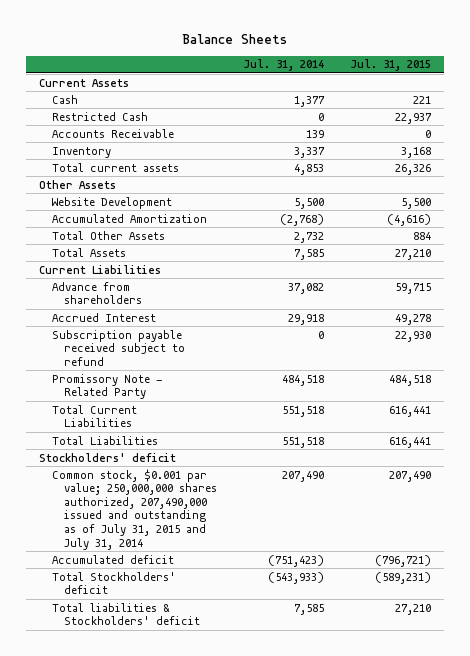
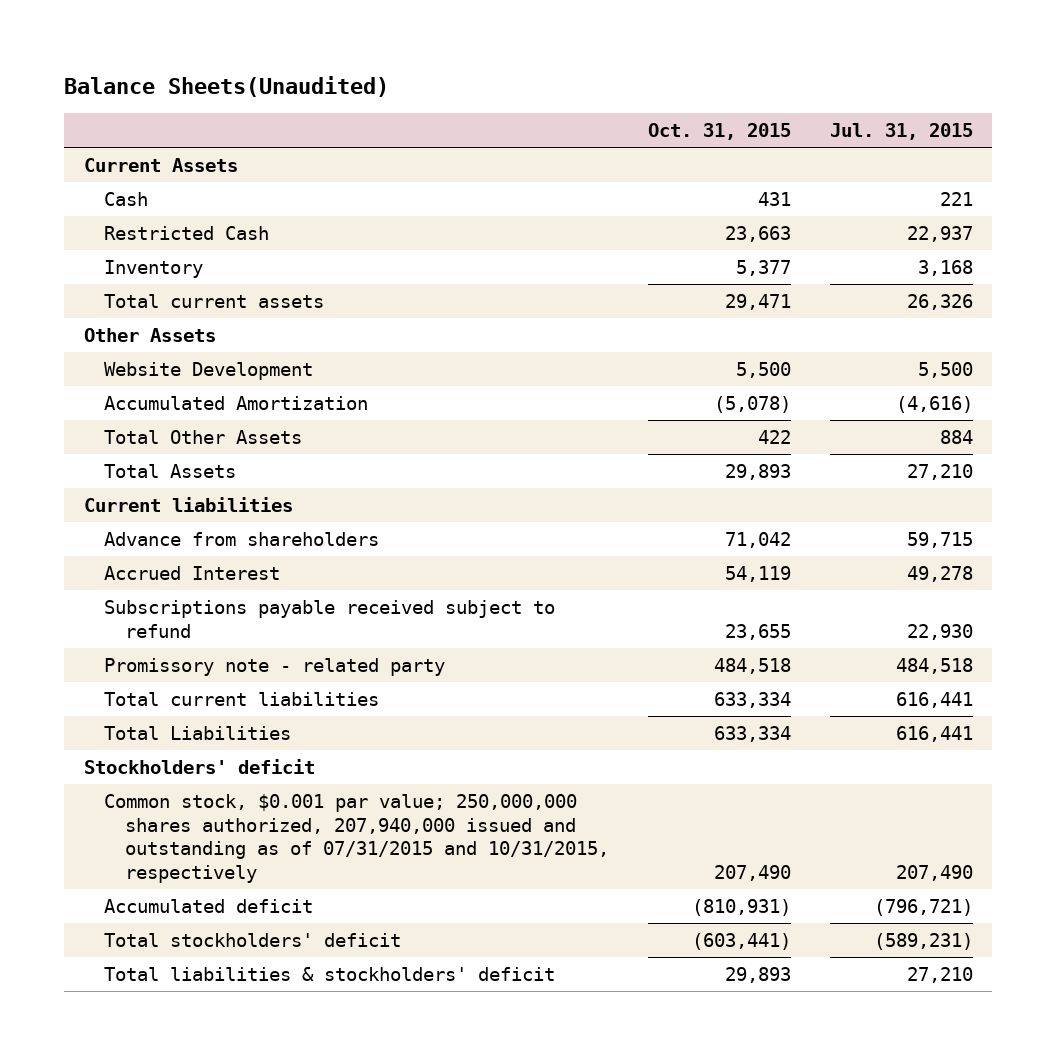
- Balance Sheets
+ Balance Sheets(Unaudited)
- | Jul. 31, 2014 | Jul. 31, 2015
+ | Oct. 31, 2015 | Jul. 31, 2015
- Accounts Receivable | 139 | 0
- Current Liabilities
+ Current liabilities
- Subscription payable received subject to refund | 0 | 22,930
- Promissory Note - Related Party | 484,518 | 484,518
- Total Current Liabilities | 551,518 | 616,441
+ Subscriptions payable received subject to refund | 23,655 | 22,930
+ Promissory note - related party | 484,518 | 484,518
+ Total current liabilities | 633,334 | 616,441
- Common stock, $0.001 par value; 250,000,000 shares authorized, 207,490,000 issued and outstanding as of July 31, 2015 and July 31, 2014 | 207,490 | 207,490
+ Common stock, $0.001 par value; 250,000,000 shares authorized, 207,940,000 issued and outstanding as of 07/31/2015 and 10/31/2015, respectively | 207,490 | 207,490
- Total Stockholders' deficit | (543,933) | (589,231)
- Total liabilities & Stockholders' deficit | 7,585 | 27,210
+ Total stockholders' deficit | (603,441) | (589,231)
+ Total liabilities & stockholders' deficit | 29,893 | 27,210

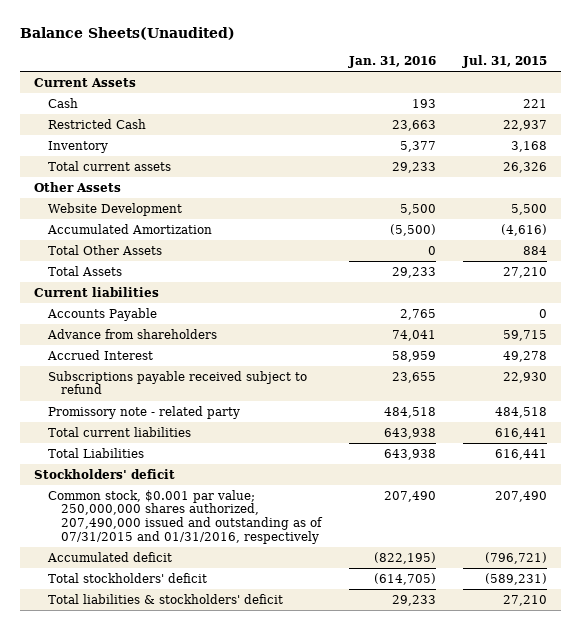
- | Oct. 31, 2015 | Jul. 31, 2015
+ | Jan. 31, 2016 | Jul. 31, 2015
+ Accounts Payable | 2,765 | 0
- Common stock, $0.001 par value; 250,000,000 shares authorized, 207,940,000 issued and outstanding as of 07/31/2015 and 10/31/2015, respectively | 207,490 | 207,490
+ Common stock, $0.001 par value; 250,000,000 shares authorized, 207,490,000 issued and outstanding as of 07/31/2015 and 01/31/2016, respectively | 207,490 | 207,490

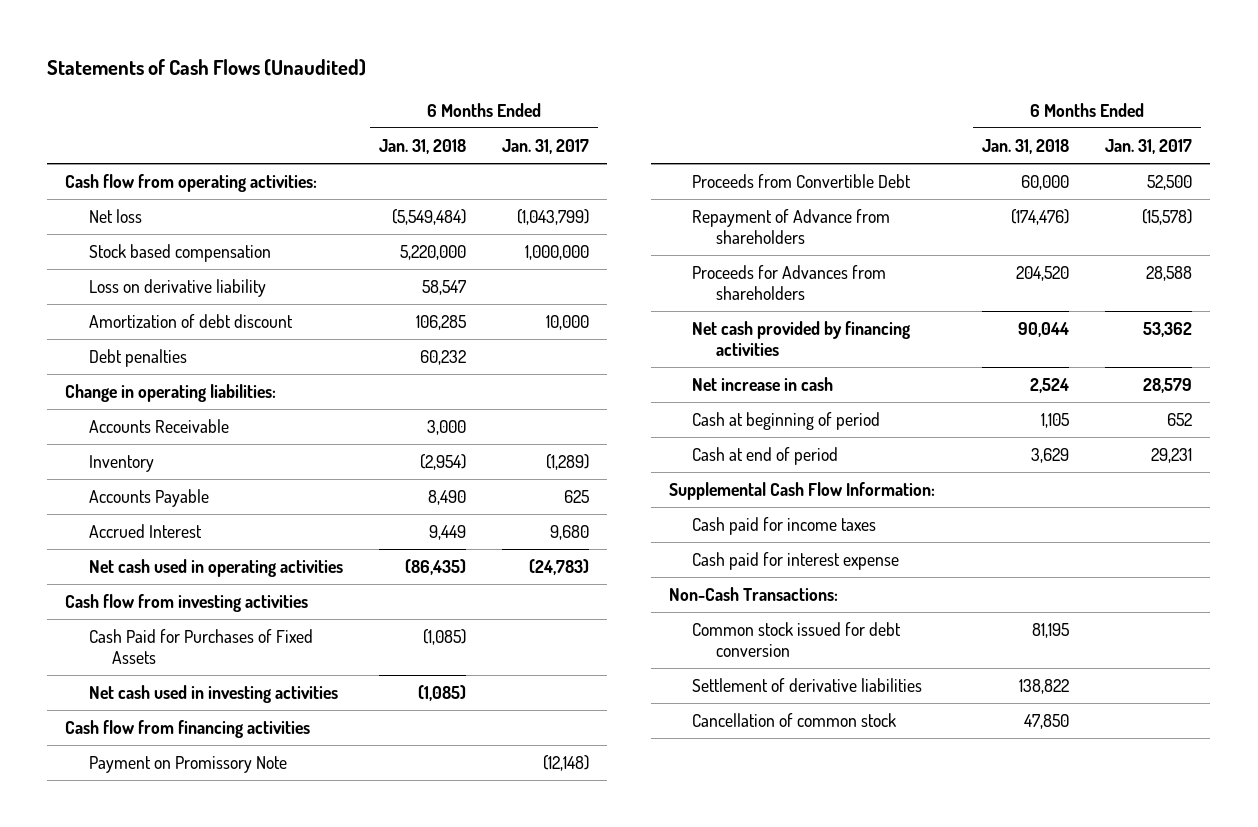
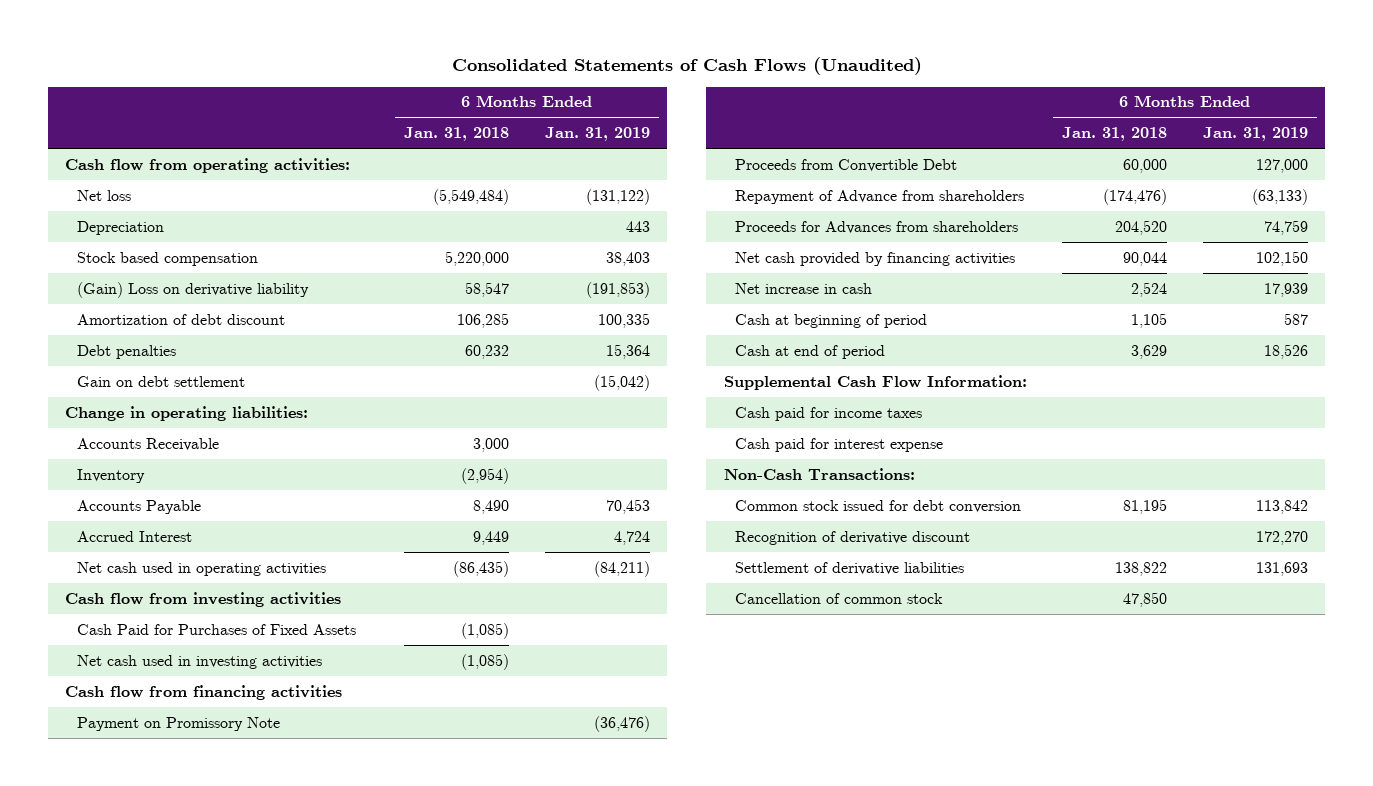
- Statements of Cash Flows (Unaudited)
+ Consolidated Statements of Cash Flows (Unaudited)
- | 6 Months Ended Jan. 31, 2018 | 6 Months Ended Jan. 31, 2017
+ | 6 Months Ended Jan. 31, 2018 | 6 Months Ended Jan. 31, 2019
+ Depreciation | | 443
- Loss on derivative liability | 58,547 |
+ (Gain) Loss on derivative liability | 58,547 | (191,853)
+ Gain on debt settlement | | (15,042)
+ Recognition of derivative discount | | 172,270

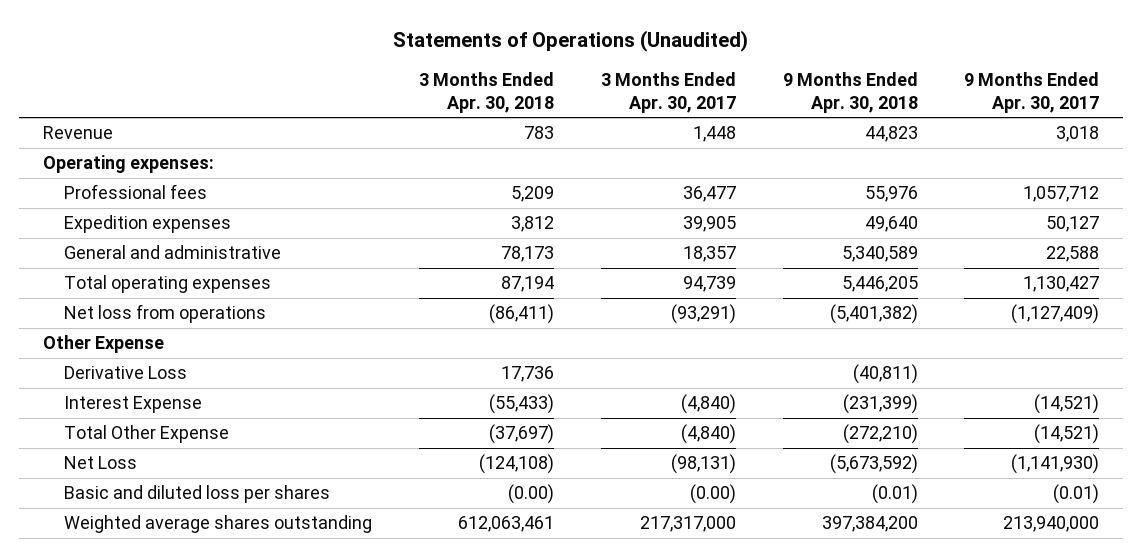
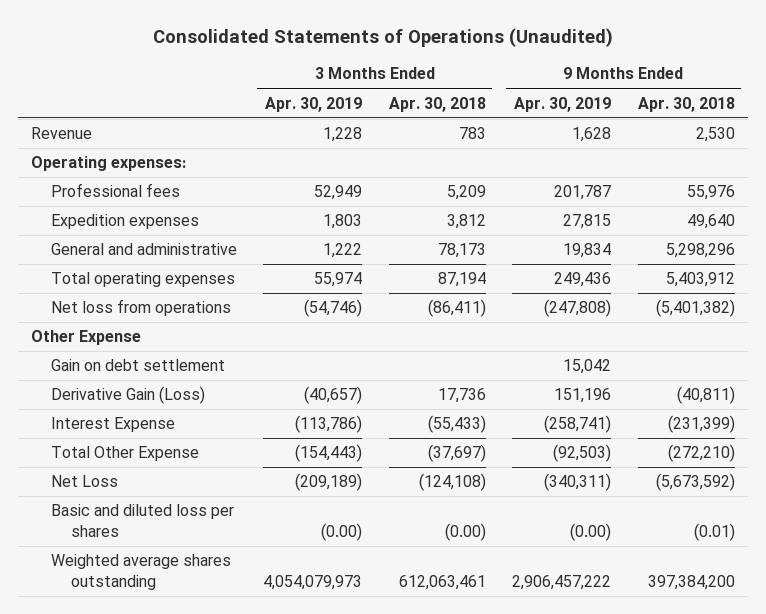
- Statements of Operations (Unaudited)
+ Consolidated Statements of Operations (Unaudited)
- | 3 Months Ended Apr. 30, 2018 | 3 Months Ended Apr. 30, 2017 | 9 Months Ended Apr. 30, 2018 | 9 Months Ended Apr. 30, 2017
+ | 3 Months Ended Apr. 30, 2019 | 3 Months Ended Apr. 30, 2018 | 9 Months Ended Apr. 30, 2019 | 9 Months Ended Apr. 30, 2018
- Revenue | 783 | 1,448 | 44,823 | 3,018
+ Revenue | 1,228 | 783 | 1,628 | 2,530
- General and administrative | 78,173 | 18,357 | 5,340,589 | 22,588
- Total operating expenses | 87,194 | 94,739 | 5,446,205 | 1,130,427
+ General and administrative | 1,222 | 78,173 | 19,834 | 5,298,296
+ Total operating expenses | 55,974 | 87,194 | 249,436 | 5,403,912
- Derivative Loss | 17,736 | | (40,811) |
+ Gain on debt settlement | | | 15,042 |
+ Derivative Gain (Loss) | (40,657) | 17,736 | 151,196 | (40,811)

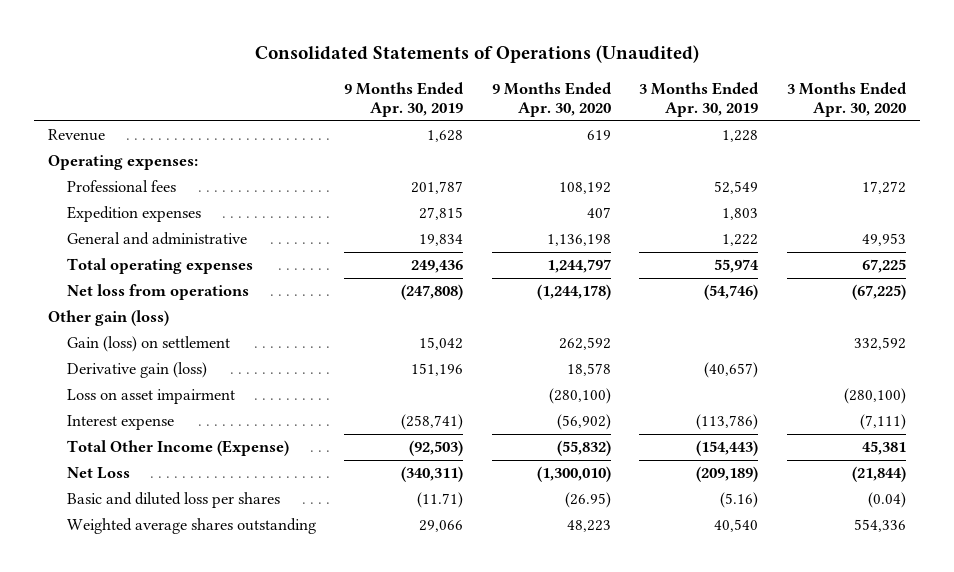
- | 3 Months Ended Apr. 30, 2019 | 3 Months Ended Apr. 30, 2018 | 9 Months Ended Apr. 30, 2019 | 9 Months Ended Apr. 30, 2018
+ | 9 Months Ended Apr. 30, 2019 | 9 Months Ended Apr. 30, 2020 | 3 Months Ended Apr. 30, 2019 | 3 Months Ended Apr. 30, 2020
- Professional fees | 52,949 | 5,209 | 201,787 | 55,976
+ Professional fees | 201,787 | 108,192 | 52,549 | 17,272
- Other Expense
- Gain on debt settlement | | | 15,042 |
- Derivative Gain (Loss) | (40,657) | 17,736 | 151,196 | (40,811)
- Interest Expense | (113,786) | (55,433) | (258,741) | (231,399)
- Total Other Expense | (154,443) | (37,697) | (92,503) | (272,210)
+ Other gain (loss)
+ Gain (loss) on settlement | 15,042 | 262,592 | | 332,592
+ Derivative gain (loss) | 151,196 | 18,578 | (40,657) |
+ Loss on asset impairment | | (280,100) | | (280,100)
+ Interest expense | (258,741) | (56,902) | (113,786) | (7,111)
+ Total Other Income (Expense) | (92,503) | (55,832) | (154,443) | 45,381
- Basic and diluted loss per shares | (0.00) | (0.00) | (0.00) | (0.01)
- Weighted average shares outstanding | 4,054,079,973 | 612,063,461 | 2,906,457,222 | 397,384,200
+ Basic and diluted loss per shares | (11.71) | (26.95) | (5.16) | (0.04)
+ Weighted average shares outstanding | 29,066 | 48,223 | 40,540 | 554,336

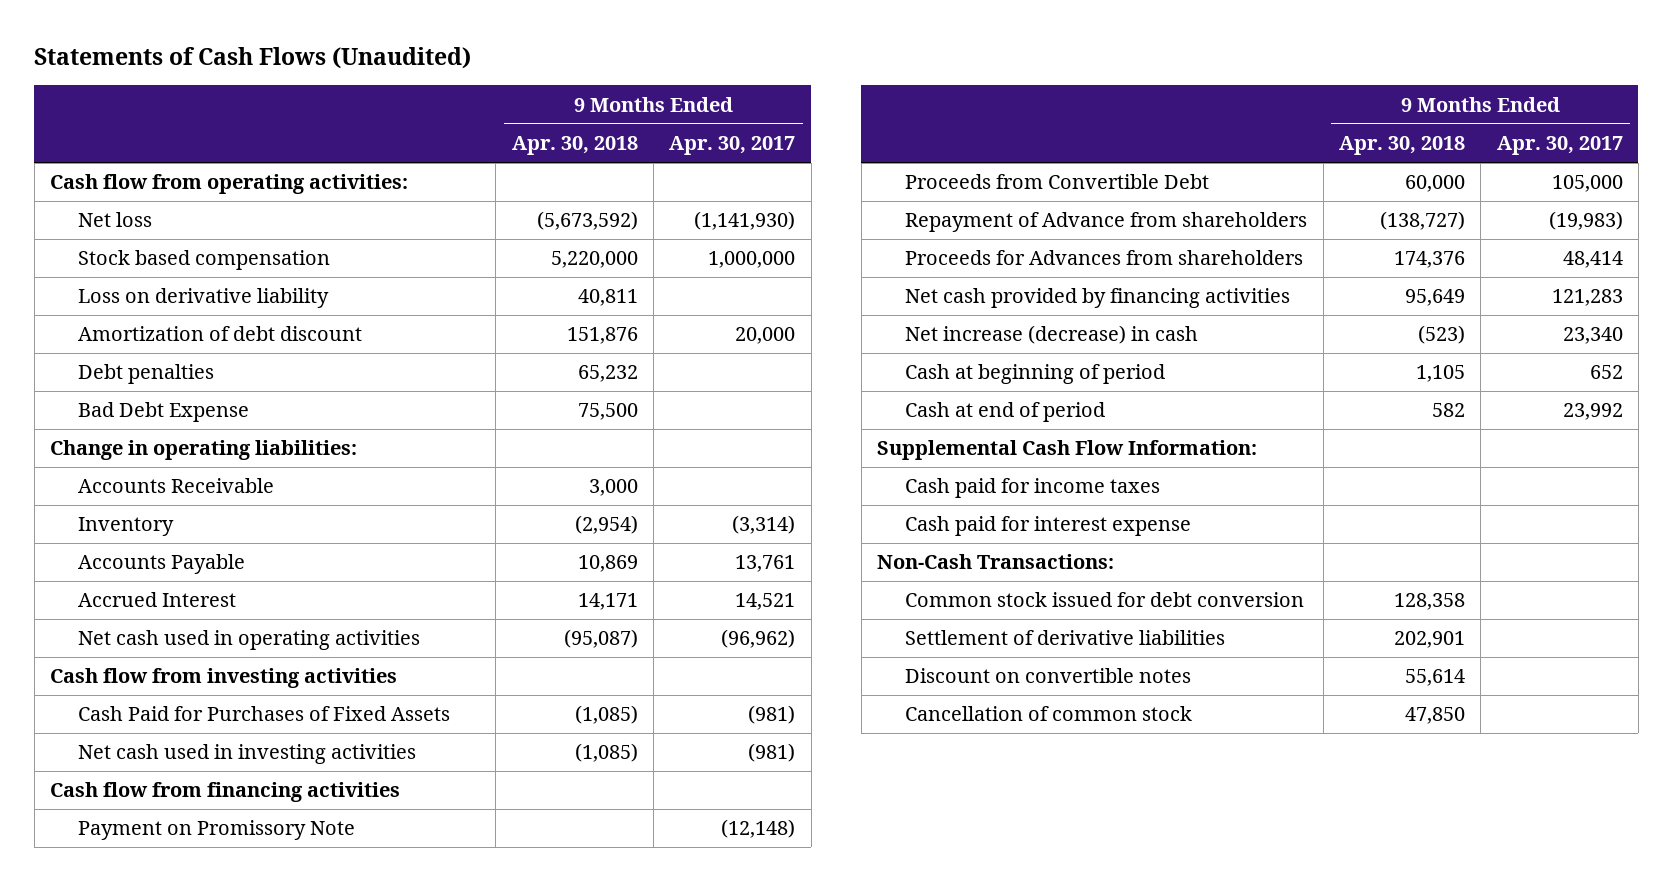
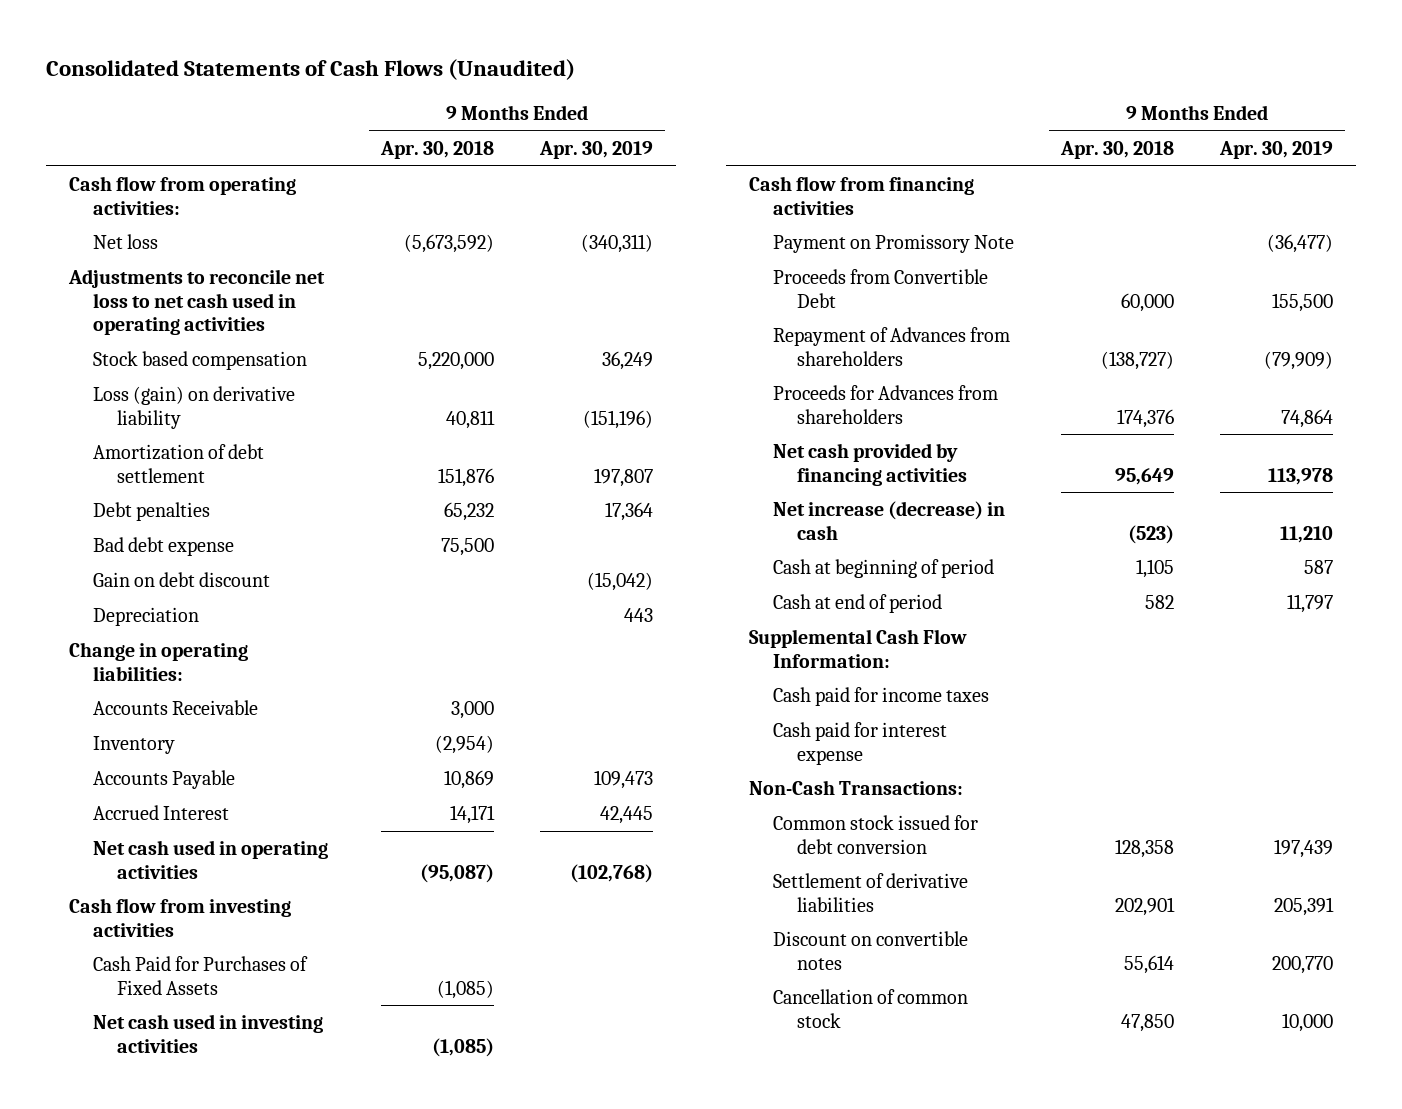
- Statements of Cash Flows (Unaudited)
+ Consolidated Statements of Cash Flows (Unaudited)
- | 9 Months Ended Apr. 30, 2018 | 9 Months Ended Apr. 30, 2017
+ | 9 Months Ended Apr. 30, 2018 | 9 Months Ended Apr. 30, 2019
+ Adjustments to reconcile net loss to net cash used in operating activities
- Loss on derivative liability | 40,811 |
- Amortization of debt discount | 151,876 | 20,000
+ Loss (gain) on derivative liability | 40,811 | (151,196)
+ Amortization of debt settlement | 151,876 | 197,807
- Bad Debt Expense | 75,500 |
+ Bad debt expense | 75,500 |
+ Gain on debt discount | | (15,042)
+ Depreciation | | 443
- Repayment of Advance from shareholders | (138,727) | (19,983)
+ Repayment of Advances from shareholders | (138,727) | (79,909)

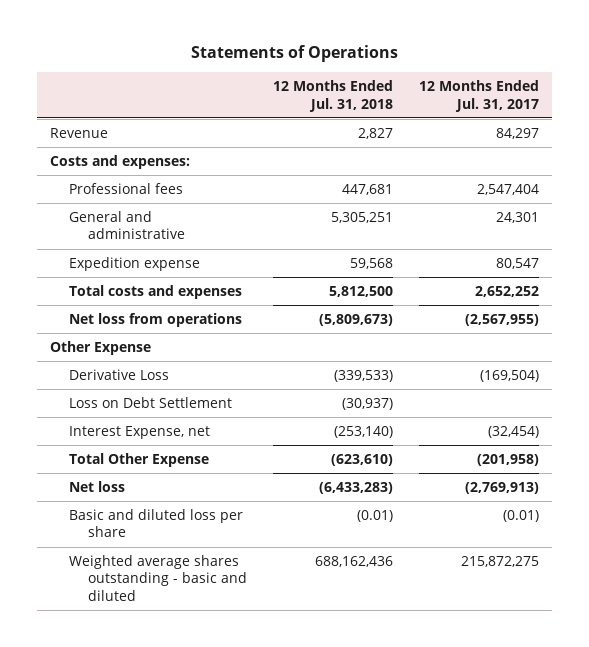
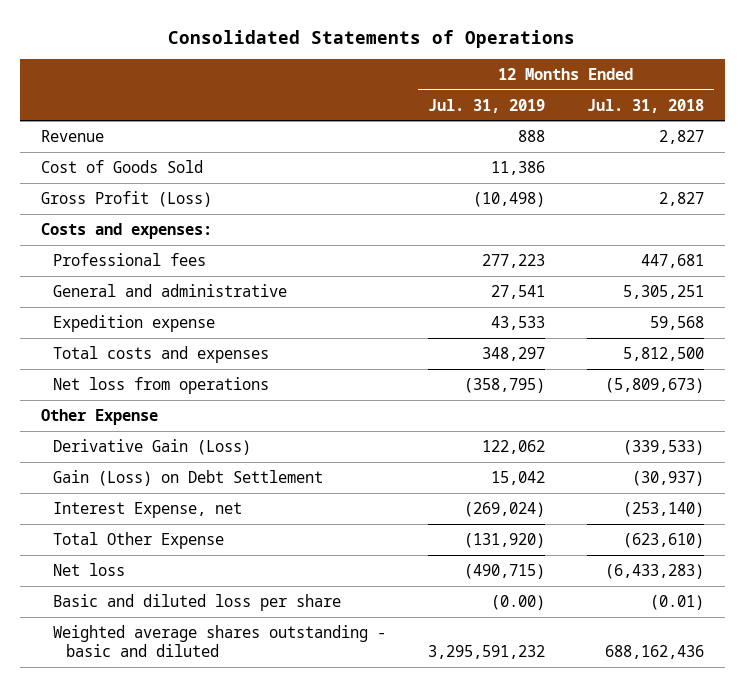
- Statements of Operations
+ Consolidated Statements of Operations
- | 12 Months Ended Jul. 31, 2018 | 12 Months Ended Jul. 31, 2017
+ | 12 Months Ended Jul. 31, 2019 | 12 Months Ended Jul. 31, 2018
+ Cost of Goods Sold | 11,386 |
+ Gross Profit (Loss) | (10,498) | 2,827
- Derivative Loss | (339,533) | (169,504)
- Loss on Debt Settlement | (30,937) |
+ Derivative Gain (Loss) | 122,062 | (339,533)
+ Gain (Loss) on Debt Settlement | 15,042 | (30,937)

